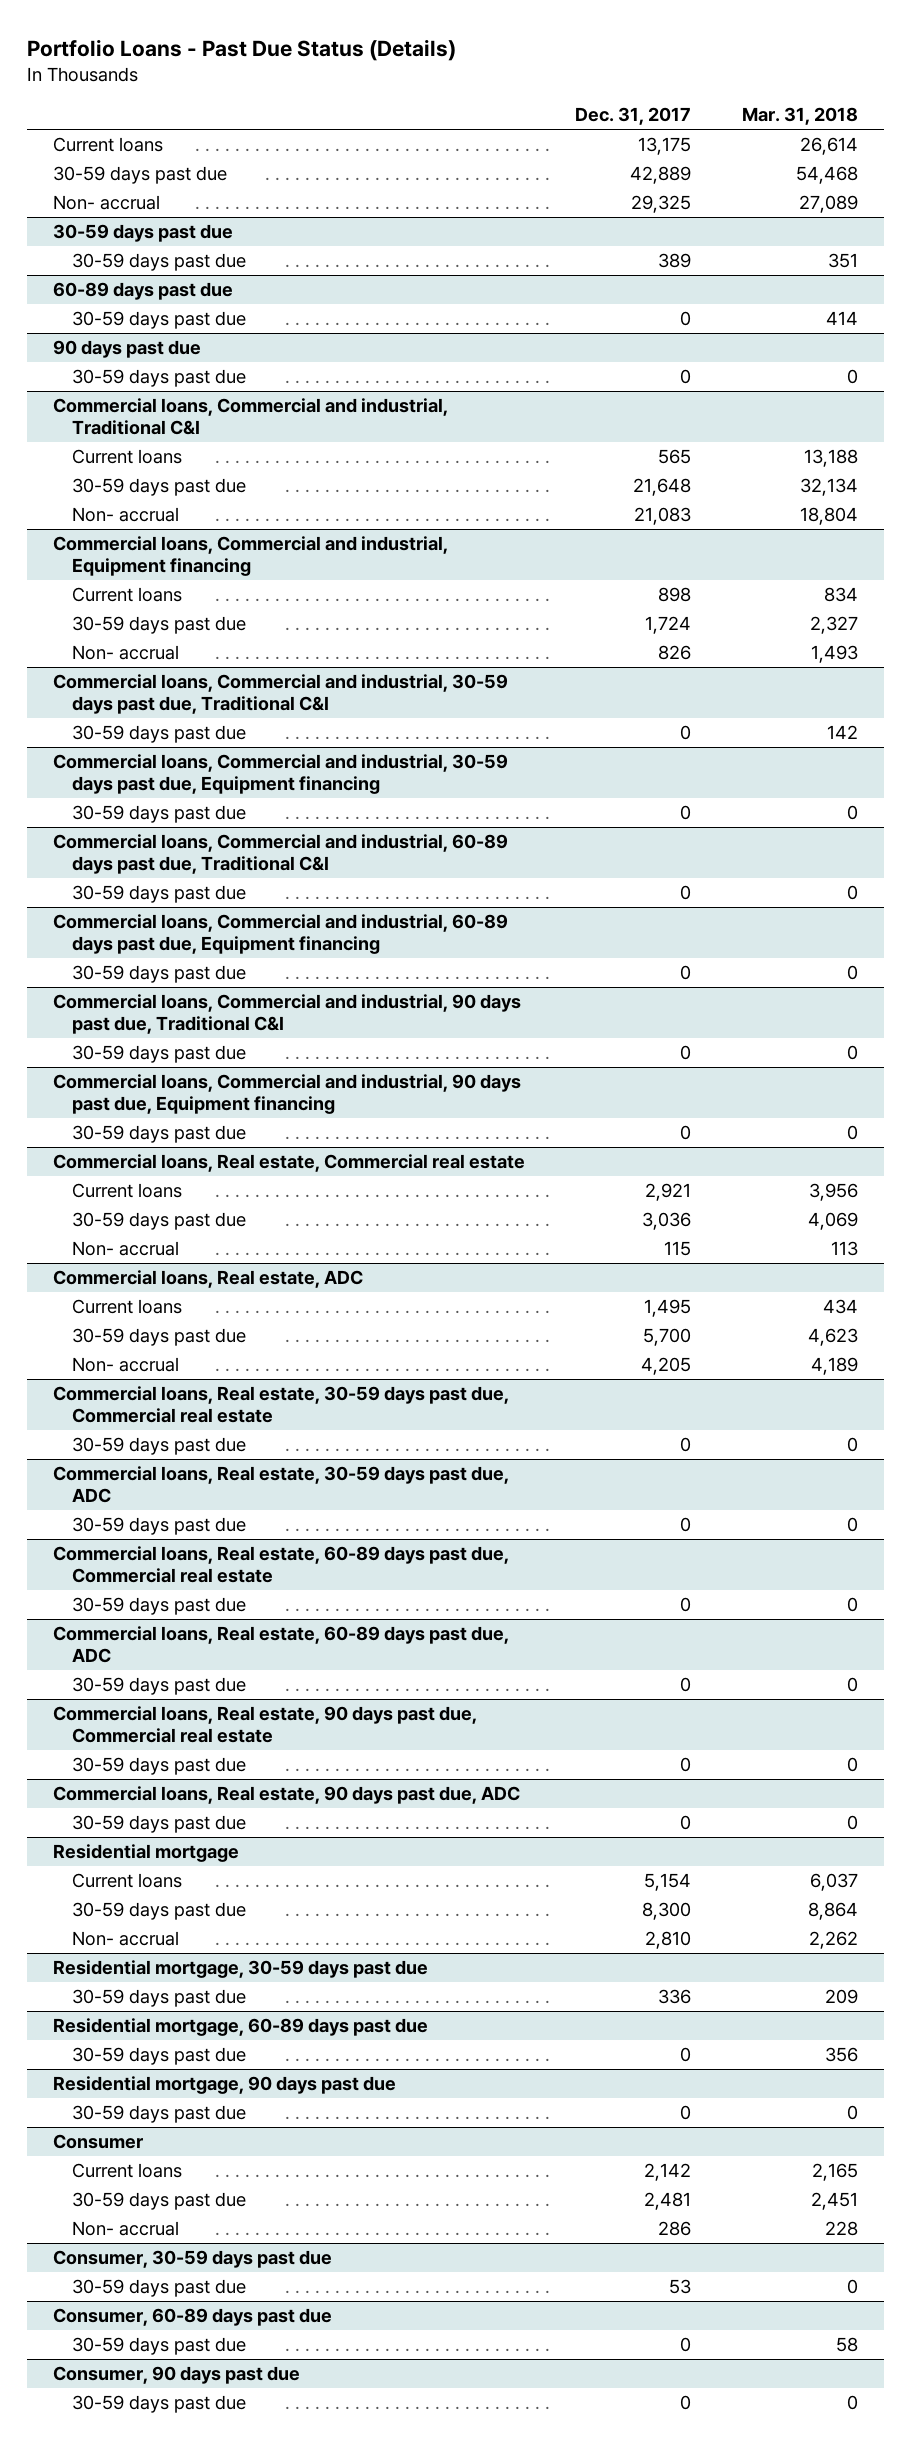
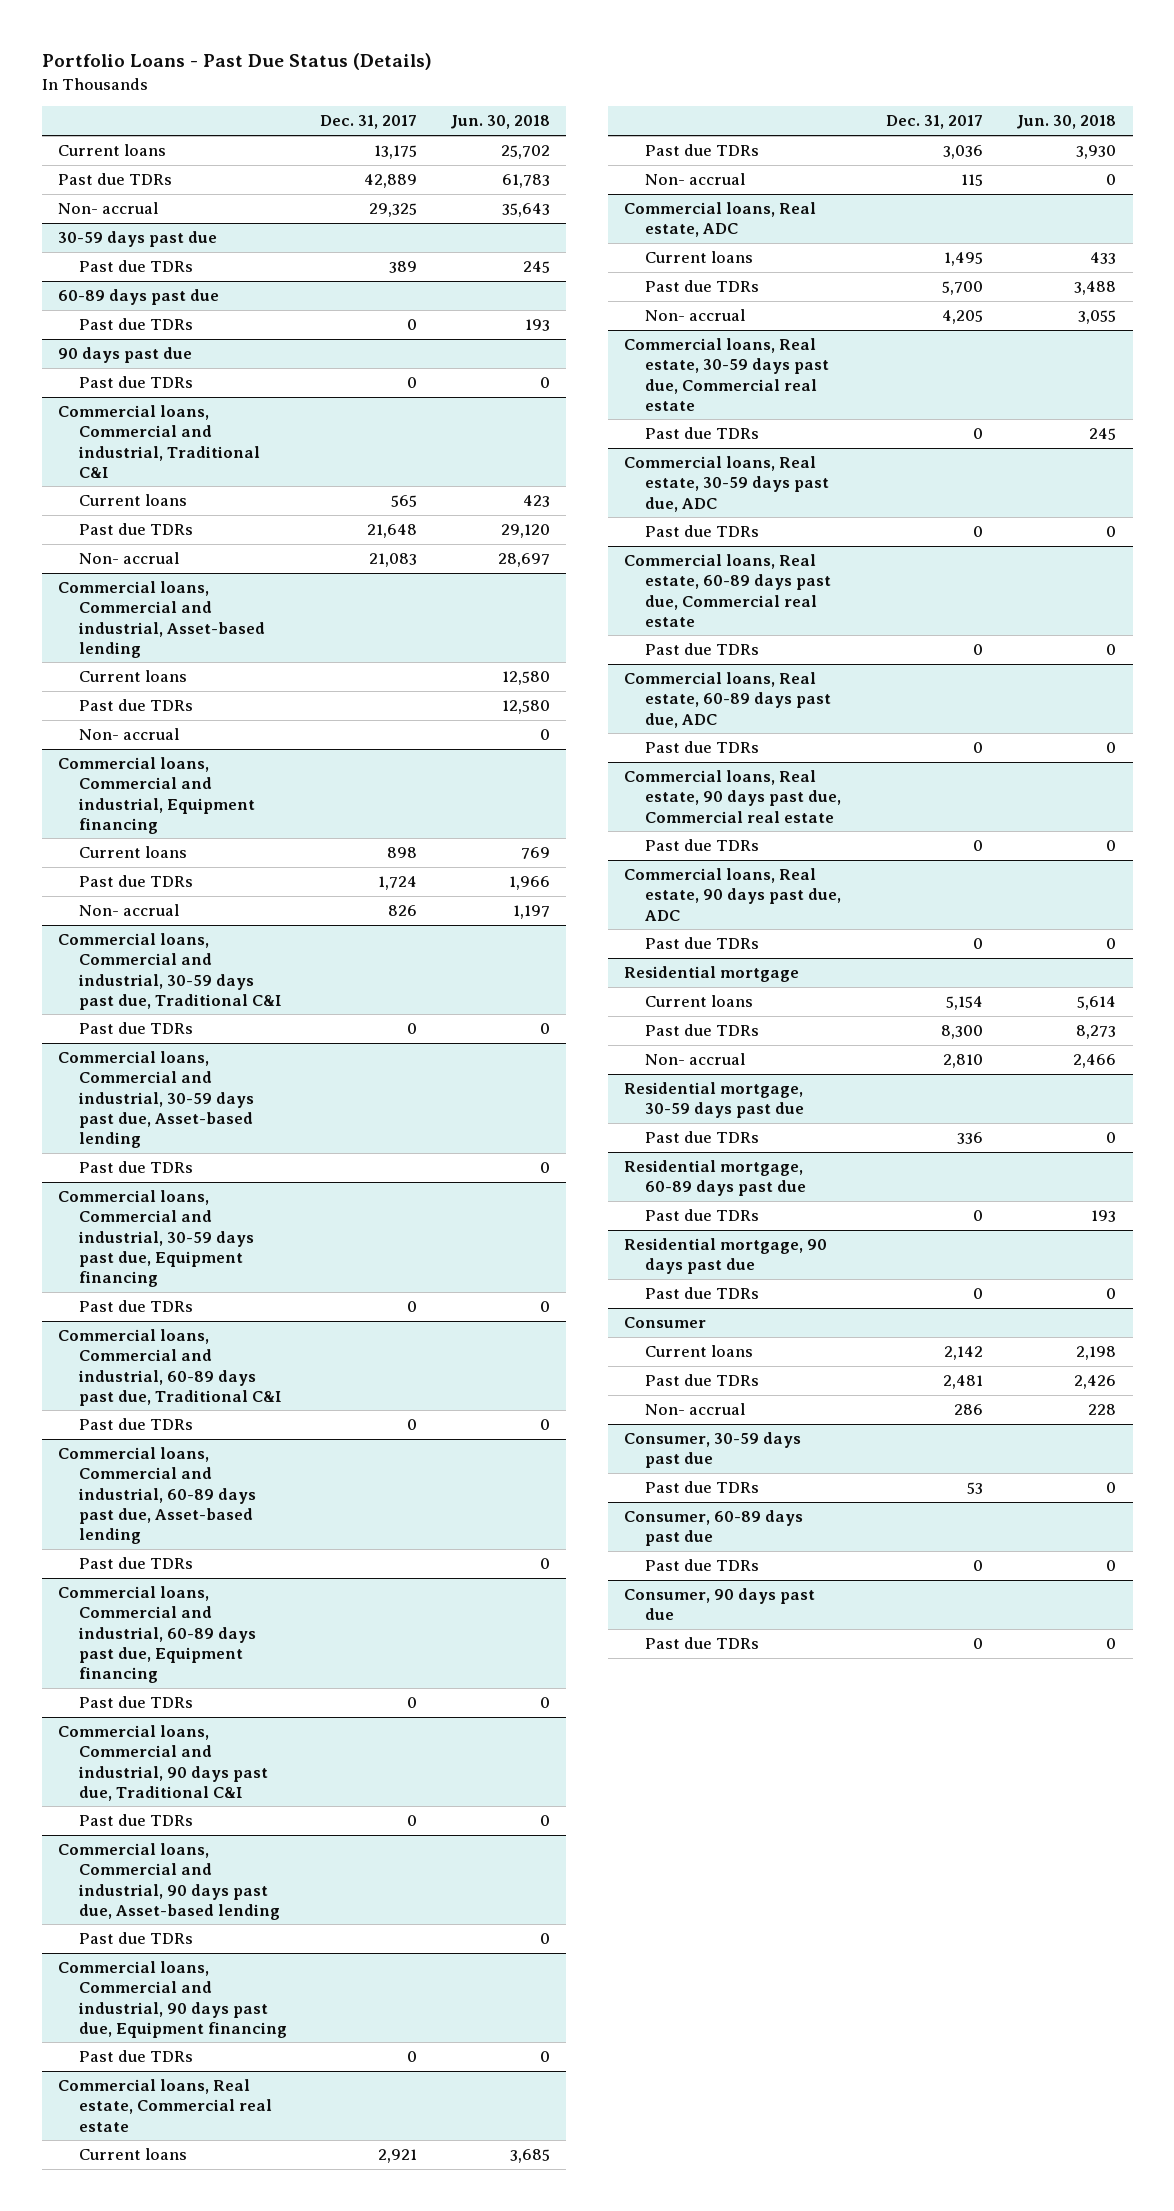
- | Dec. 31, 2017 | Mar. 31, 2018
+ | Dec. 31, 2017 | Jun. 30, 2018
- 30-59 days past due | 42,889 | 54,468
+ Past due TDRs | 42,889 | 61,783
@ 30-59 days past due
- 30-59 days past due | 389 | 351
+ Past due TDRs | 389 | 245
@ 60-89 days past due
- 30-59 days past due | 0 | 414
+ Past due TDRs | 0 | 193
@ 90 days past due
- 30-59 days past due | 0 | 0
+ Past due TDRs | 0 | 0
@ Commercial loans, Commercial and industrial, Traditional C&I
- 30-59 days past due | 21,648 | 32,134
+ Past due TDRs | 21,648 | 29,120
+ Commercial loans, Commercial and industrial, Asset-based lending
+ Current loans | | 12,580
+ Past due TDRs | | 12,580
+ Non- accrual | | 0
@ Commercial loans, Commercial and industrial, Equipment financing
- 30-59 days past due | 1,724 | 2,327
+ Past due TDRs | 1,724 | 1,966
@ Commercial loans, Commercial and industrial, 30-59 days past due, Traditional C&I
- 30-59 days past due | 0 | 142
+ Past due TDRs | 0 | 0
+ Commercial loans, Commercial and industrial, 30-59 days past due, Asset-based lending
+ Past due TDRs | | 0
@ Commercial loans, Commercial and industrial, 30-59 days past due, Equipment financing
- 30-59 days past due | 0 | 0
+ Past due TDRs | 0 | 0
@ Commercial loans, Commercial and industrial, 60-89 days past due, Traditional C&I
- 30-59 days past due | 0 | 0
+ Past due TDRs | 0 | 0
+ Commercial loans, Commercial and industrial, 60-89 days past due, Asset-based lending
+ Past due TDRs | | 0
@ Commercial loans, Commercial and industrial, 60-89 days past due, Equipment financing
- 30-59 days past due | 0 | 0
+ Past due TDRs | 0 | 0
@ Commercial loans, Commercial and industrial, 90 days past due, Traditional C&I
- 30-59 days past due | 0 | 0
+ Past due TDRs | 0 | 0
+ Commercial loans, Commercial and industrial, 90 days past due, Asset-based lending
+ Past due TDRs | | 0
@ Commercial loans, Commercial and industrial, 90 days past due, Equipment financing
- 30-59 days past due | 0 | 0
+ Past due TDRs | 0 | 0
@ Commercial loans, Real estate, Commercial real estate
- 30-59 days past due | 3,036 | 4,069
+ Past due TDRs | 3,036 | 3,930
@ Commercial loans, Real estate, ADC
- 30-59 days past due | 5,700 | 4,623
+ Past due TDRs | 5,700 | 3,488
@ Commercial loans, Real estate, 30-59 days past due, Commercial real estate
- 30-59 days past due | 0 | 0
+ Past due TDRs | 0 | 245
@ Commercial loans, Real estate, 30-59 days past due, ADC
- 30-59 days past due | 0 | 0
+ Past due TDRs | 0 | 0
@ Commercial loans, Real estate, 60-89 days past due, Commercial real estate
- 30-59 days past due | 0 | 0
+ Past due TDRs | 0 | 0
@ Commercial loans, Real estate, 60-89 days past due, ADC
- 30-59 days past due | 0 | 0
+ Past due TDRs | 0 | 0
@ Commercial loans, Real estate, 90 days past due, Commercial real estate
- 30-59 days past due | 0 | 0
+ Past due TDRs | 0 | 0
@ Commercial loans, Real estate, 90 days past due, ADC
- 30-59 days past due | 0 | 0
+ Past due TDRs | 0 | 0
@ Residential mortgage
- 30-59 days past due | 8,300 | 8,864
+ Past due TDRs | 8,300 | 8,273
@ Residential mortgage, 30-59 days past due
- 30-59 days past due | 336 | 209
+ Past due TDRs | 336 | 0
@ Residential mortgage, 60-89 days past due
- 30-59 days past due | 0 | 356
+ Past due TDRs | 0 | 193
@ Residential mortgage, 90 days past due
- 30-59 days past due | 0 | 0
+ Past due TDRs | 0 | 0
@ Consumer
- 30-59 days past due | 2,481 | 2,451
+ Past due TDRs | 2,481 | 2,426
@ Consumer, 30-59 days past due
- 30-59 days past due | 53 | 0
+ Past due TDRs | 53 | 0
@ Consumer, 60-89 days past due
- 30-59 days past due | 0 | 58
+ Past due TDRs | 0 | 0
@ Consumer, 90 days past due
- 30-59 days past due | 0 | 0
+ Past due TDRs | 0 | 0

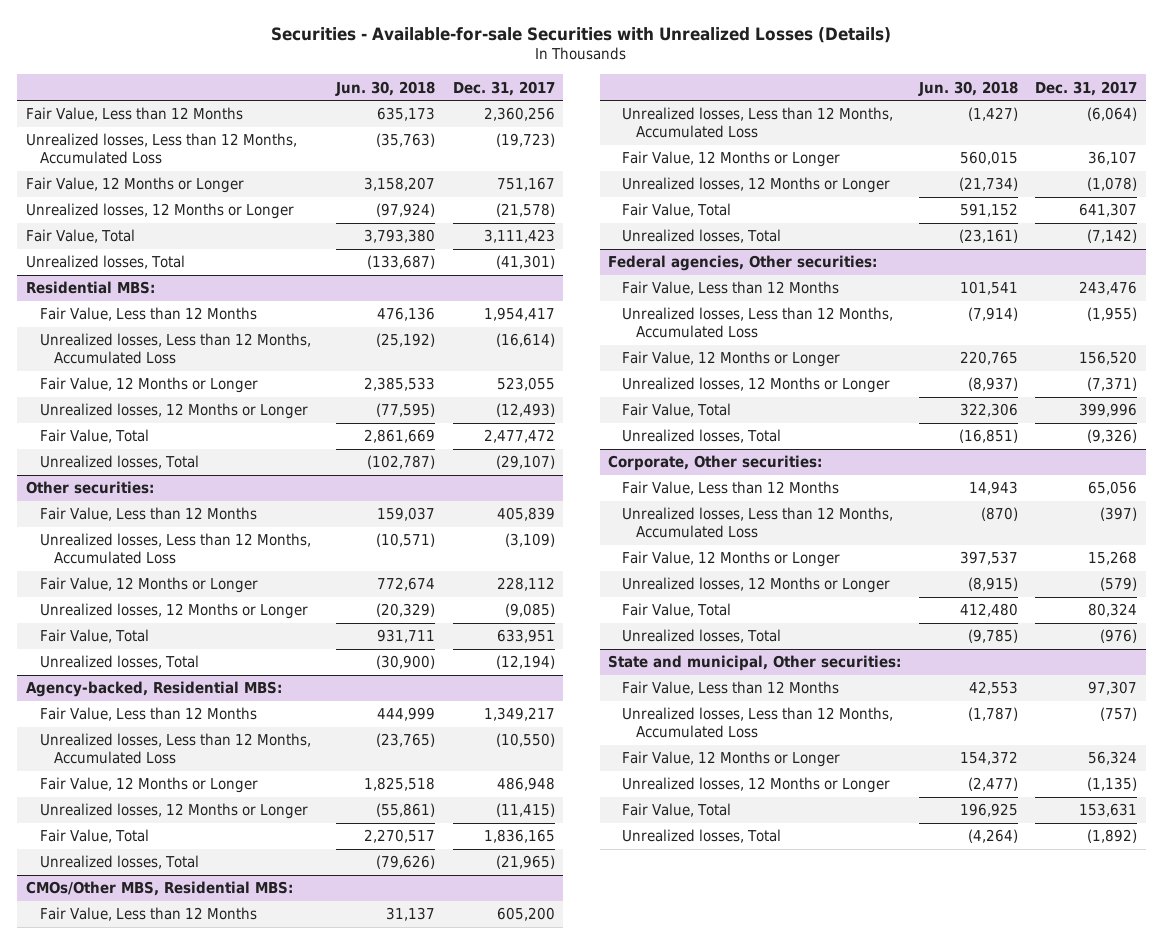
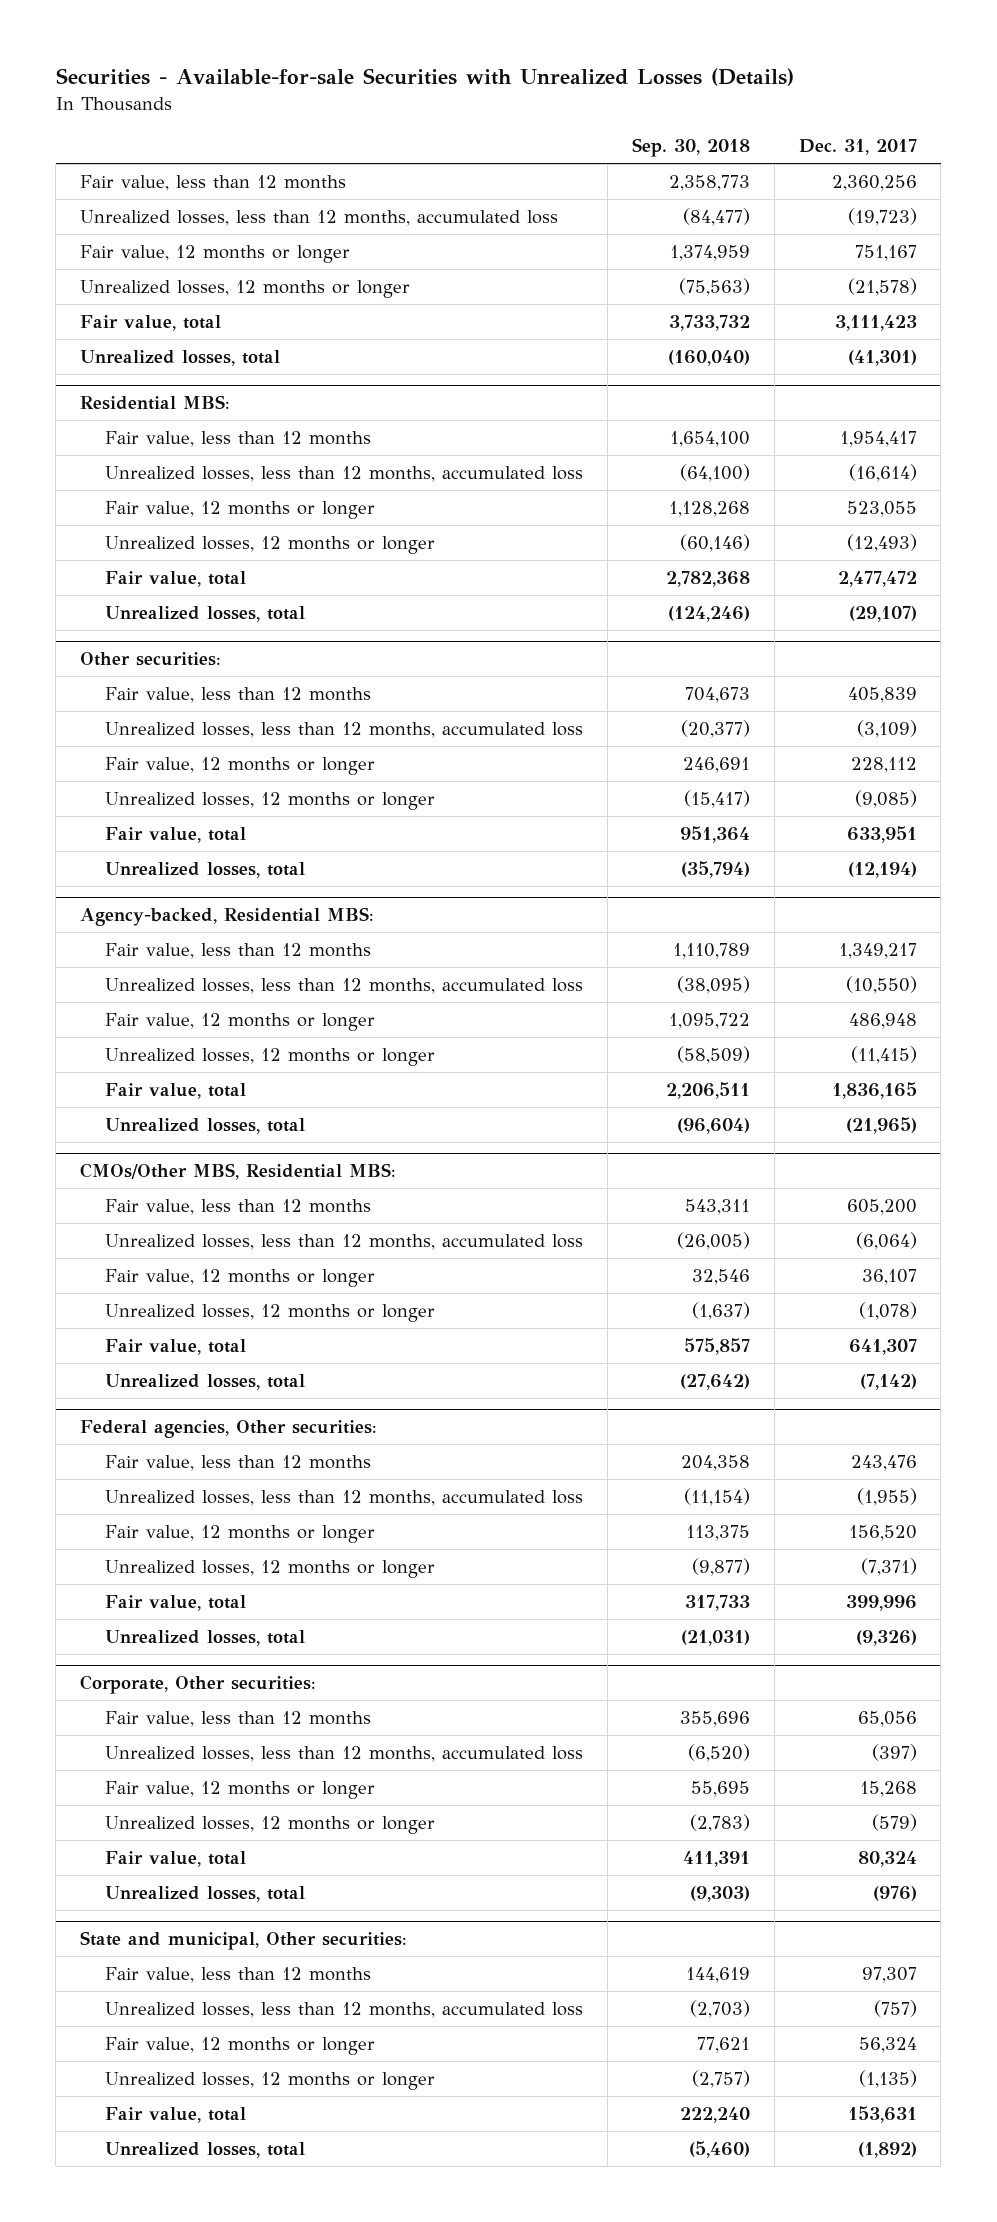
- | Jun. 30, 2018 | Dec. 31, 2017
+ | Sep. 30, 2018 | Dec. 31, 2017
- Fair Value, Less than 12 Months | 635,173 | 2,360,256
- Unrealized losses, Less than 12 Months, Accumulated Loss | (35,763) | (19,723)
- Fair Value, 12 Months or Longer | 3,158,207 | 751,167
- Unrealized losses, 12 Months or Longer | (97,924) | (21,578)
- Fair Value, Total | 3,793,380 | 3,111,423
- Unrealized losses, Total | (133,687) | (41,301)
+ Fair value, less than 12 months | 2,358,773 | 2,360,256
+ Unrealized losses, less than 12 months, accumulated loss | (84,477) | (19,723)
+ Fair value, 12 months or longer | 1,374,959 | 751,167
+ Unrealized losses, 12 months or longer | (75,563) | (21,578)
+ Fair value, total | 3,733,732 | 3,111,423
+ Unrealized losses, total | (160,040) | (41,301)
@ Residential MBS:
- Fair Value, Less than 12 Months | 476,136 | 1,954,417
- Unrealized losses, Less than 12 Months, Accumulated Loss | (25,192) | (16,614)
- Fair Value, 12 Months or Longer | 2,385,533 | 523,055
- Unrealized losses, 12 Months or Longer | (77,595) | (12,493)
- Fair Value, Total | 2,861,669 | 2,477,472
- Unrealized losses, Total | (102,787) | (29,107)
+ Fair value, less than 12 months | 1,654,100 | 1,954,417
+ Unrealized losses, less than 12 months, accumulated loss | (64,100) | (16,614)
+ Fair value, 12 months or longer | 1,128,268 | 523,055
+ Unrealized losses, 12 months or longer | (60,146) | (12,493)
+ Fair value, total | 2,782,368 | 2,477,472
+ Unrealized losses, total | (124,246) | (29,107)
@ Other securities:
- Fair Value, Less than 12 Months | 159,037 | 405,839
- Unrealized losses, Less than 12 Months, Accumulated Loss | (10,571) | (3,109)
- Fair Value, 12 Months or Longer | 772,674 | 228,112
- Unrealized losses, 12 Months or Longer | (20,329) | (9,085)
- Fair Value, Total | 931,711 | 633,951
- Unrealized losses, Total | (30,900) | (12,194)
+ Fair value, less than 12 months | 704,673 | 405,839
+ Unrealized losses, less than 12 months, accumulated loss | (20,377) | (3,109)
+ Fair value, 12 months or longer | 246,691 | 228,112
+ Unrealized losses, 12 months or longer | (15,417) | (9,085)
+ Fair value, total | 951,364 | 633,951
+ Unrealized losses, total | (35,794) | (12,194)
@ Agency-backed, Residential MBS:
- Fair Value, Less than 12 Months | 444,999 | 1,349,217
- Unrealized losses, Less than 12 Months, Accumulated Loss | (23,765) | (10,550)
- Fair Value, 12 Months or Longer | 1,825,518 | 486,948
- Unrealized losses, 12 Months or Longer | (55,861) | (11,415)
- Fair Value, Total | 2,270,517 | 1,836,165
- Unrealized losses, Total | (79,626) | (21,965)
+ Fair value, less than 12 months | 1,110,789 | 1,349,217
+ Unrealized losses, less than 12 months, accumulated loss | (38,095) | (10,550)
+ Fair value, 12 months or longer | 1,095,722 | 486,948
+ Unrealized losses, 12 months or longer | (58,509) | (11,415)
+ Fair value, total | 2,206,511 | 1,836,165
+ Unrealized losses, total | (96,604) | (21,965)
@ CMOs/Other MBS, Residential MBS:
- Fair Value, Less than 12 Months | 31,137 | 605,200
- Unrealized losses, Less than 12 Months, Accumulated Loss | (1,427) | (6,064)
- Fair Value, 12 Months or Longer | 560,015 | 36,107
- Unrealized losses, 12 Months or Longer | (21,734) | (1,078)
- Fair Value, Total | 591,152 | 641,307
- Unrealized losses, Total | (23,161) | (7,142)
+ Fair value, less than 12 months | 543,311 | 605,200
+ Unrealized losses, less than 12 months, accumulated loss | (26,005) | (6,064)
+ Fair value, 12 months or longer | 32,546 | 36,107
+ Unrealized losses, 12 months or longer | (1,637) | (1,078)
+ Fair value, total | 575,857 | 641,307
+ Unrealized losses, total | (27,642) | (7,142)
@ Federal agencies, Other securities:
- Fair Value, Less than 12 Months | 101,541 | 243,476
- Unrealized losses, Less than 12 Months, Accumulated Loss | (7,914) | (1,955)
- Fair Value, 12 Months or Longer | 220,765 | 156,520
- Unrealized losses, 12 Months or Longer | (8,937) | (7,371)
- Fair Value, Total | 322,306 | 399,996
- Unrealized losses, Total | (16,851) | (9,326)
+ Fair value, less than 12 months | 204,358 | 243,476
+ Unrealized losses, less than 12 months, accumulated loss | (11,154) | (1,955)
+ Fair value, 12 months or longer | 113,375 | 156,520
+ Unrealized losses, 12 months or longer | (9,877) | (7,371)
+ Fair value, total | 317,733 | 399,996
+ Unrealized losses, total | (21,031) | (9,326)
@ Corporate, Other securities:
- Fair Value, Less than 12 Months | 14,943 | 65,056
- Unrealized losses, Less than 12 Months, Accumulated Loss | (870) | (397)
- Fair Value, 12 Months or Longer | 397,537 | 15,268
- Unrealized losses, 12 Months or Longer | (8,915) | (579)
- Fair Value, Total | 412,480 | 80,324
- Unrealized losses, Total | (9,785) | (976)
+ Fair value, less than 12 months | 355,696 | 65,056
+ Unrealized losses, less than 12 months, accumulated loss | (6,520) | (397)
+ Fair value, 12 months or longer | 55,695 | 15,268
+ Unrealized losses, 12 months or longer | (2,783) | (579)
+ Fair value, total | 411,391 | 80,324
+ Unrealized losses, total | (9,303) | (976)
@ State and municipal, Other securities:
- Fair Value, Less than 12 Months | 42,553 | 97,307
- Unrealized losses, Less than 12 Months, Accumulated Loss | (1,787) | (757)
- Fair Value, 12 Months or Longer | 154,372 | 56,324
- Unrealized losses, 12 Months or Longer | (2,477) | (1,135)
- Fair Value, Total | 196,925 | 153,631
- Unrealized losses, Total | (4,264) | (1,892)
+ Fair value, less than 12 months | 144,619 | 97,307
+ Unrealized losses, less than 12 months, accumulated loss | (2,703) | (757)
+ Fair value, 12 months or longer | 77,621 | 56,324
+ Unrealized losses, 12 months or longer | (2,757) | (1,135)
+ Fair value, total | 222,240 | 153,631
+ Unrealized losses, total | (5,460) | (1,892)

